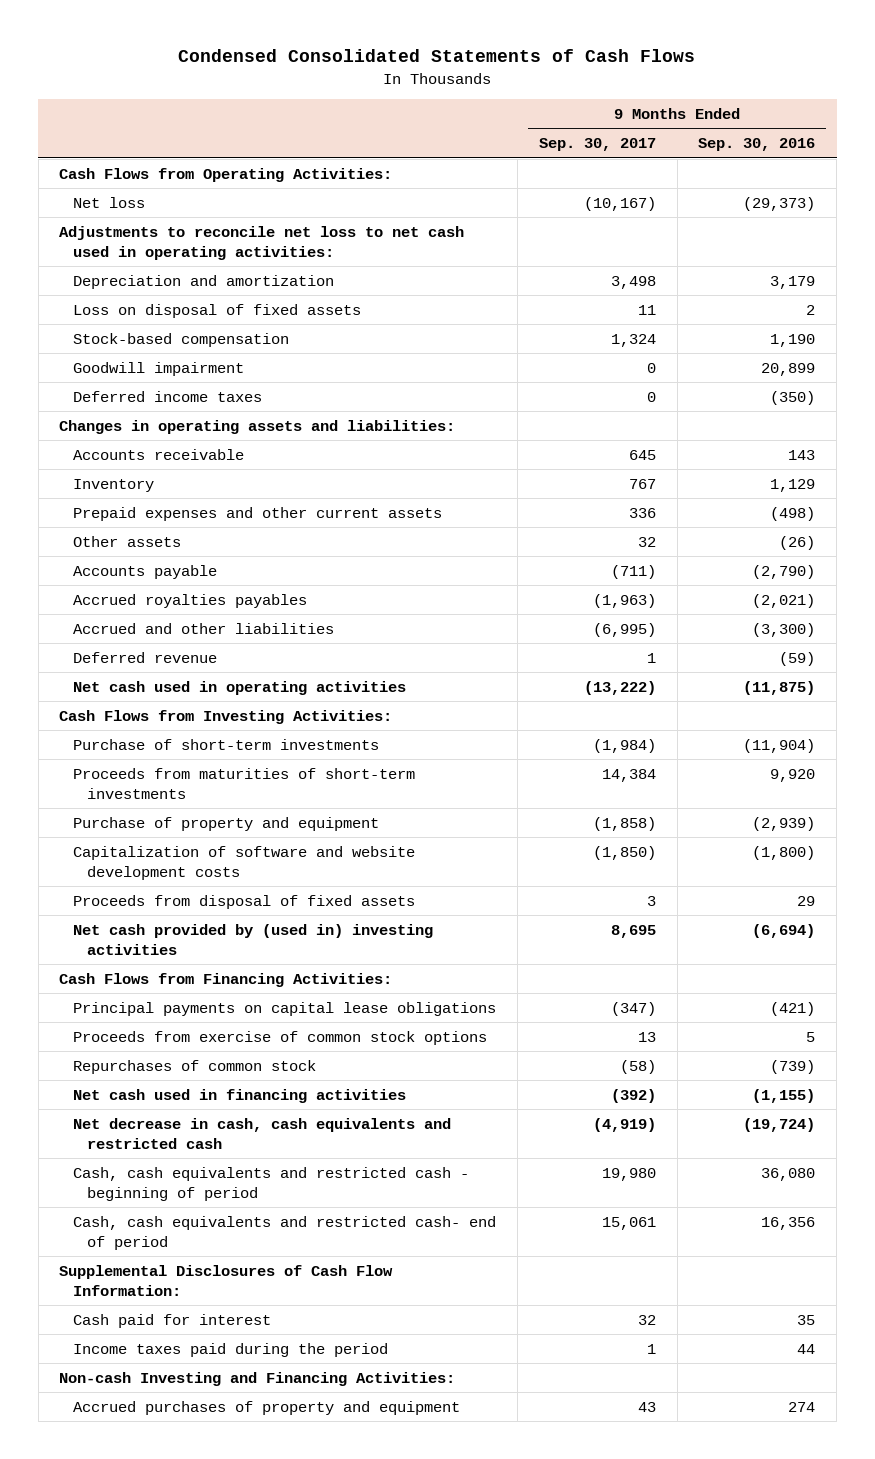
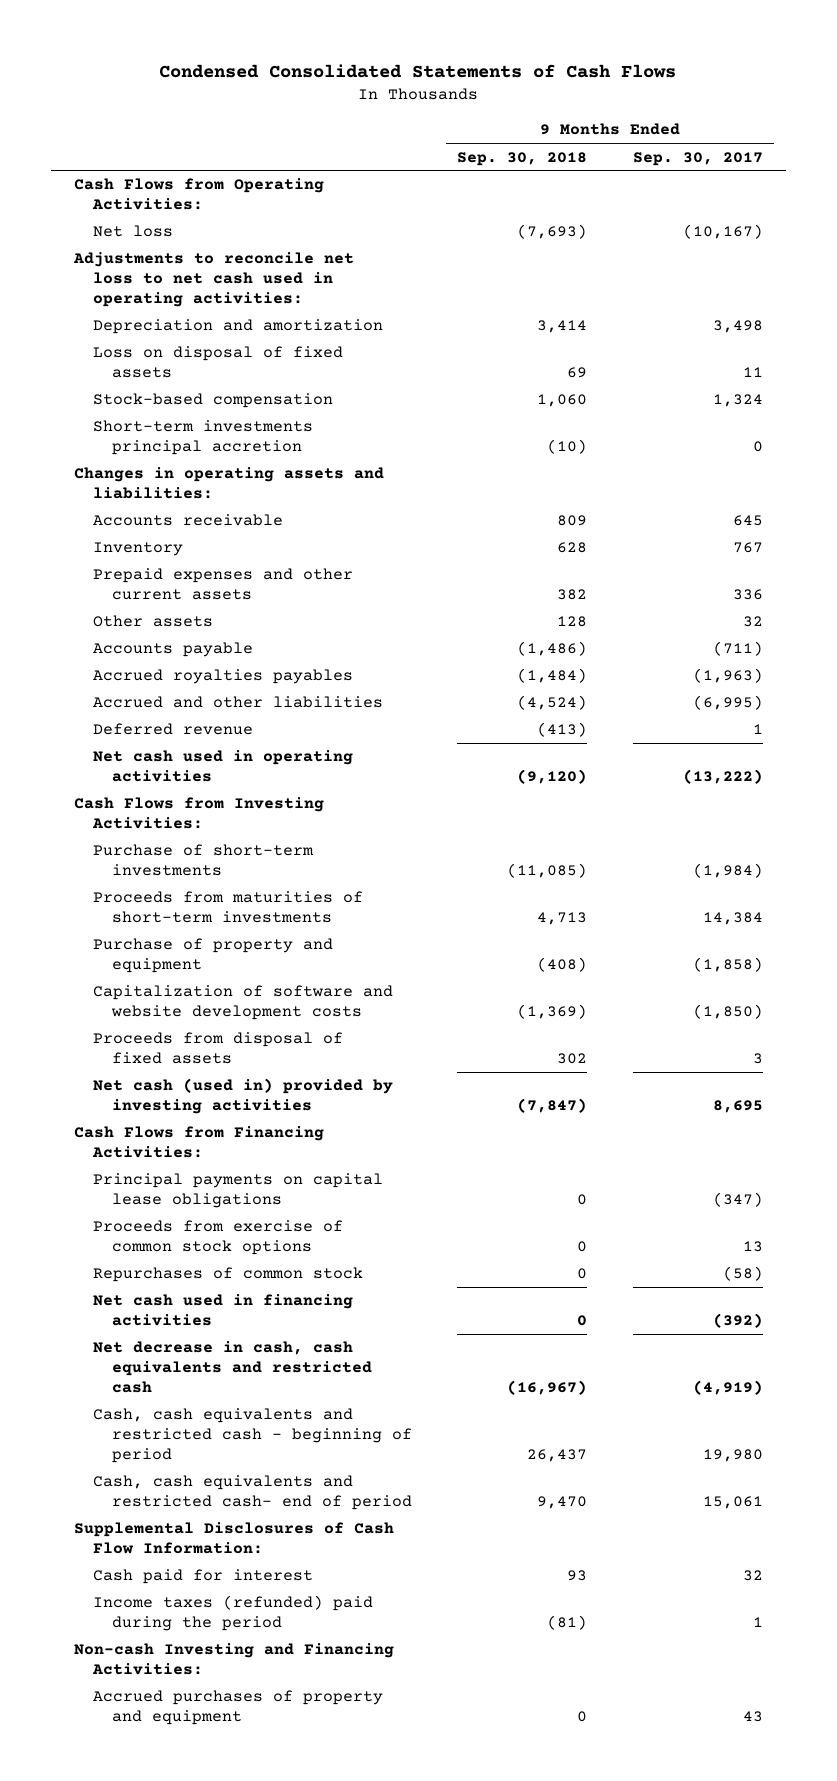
- | 9 Months Ended Sep. 30, 2017 | 9 Months Ended Sep. 30, 2016
+ | 9 Months Ended Sep. 30, 2018 | 9 Months Ended Sep. 30, 2017
- Goodwill impairment | 0 | 20,899
- Deferred income taxes | 0 | (350)
+ Short-term investments principal accretion | (10) | 0
- Net cash provided by (used in) investing activities | 8,695 | (6,694)
+ Net cash (used in) provided by investing activities | (7,847) | 8,695
- Income taxes paid during the period | 1 | 44
+ Income taxes (refunded) paid during the period | (81) | 1

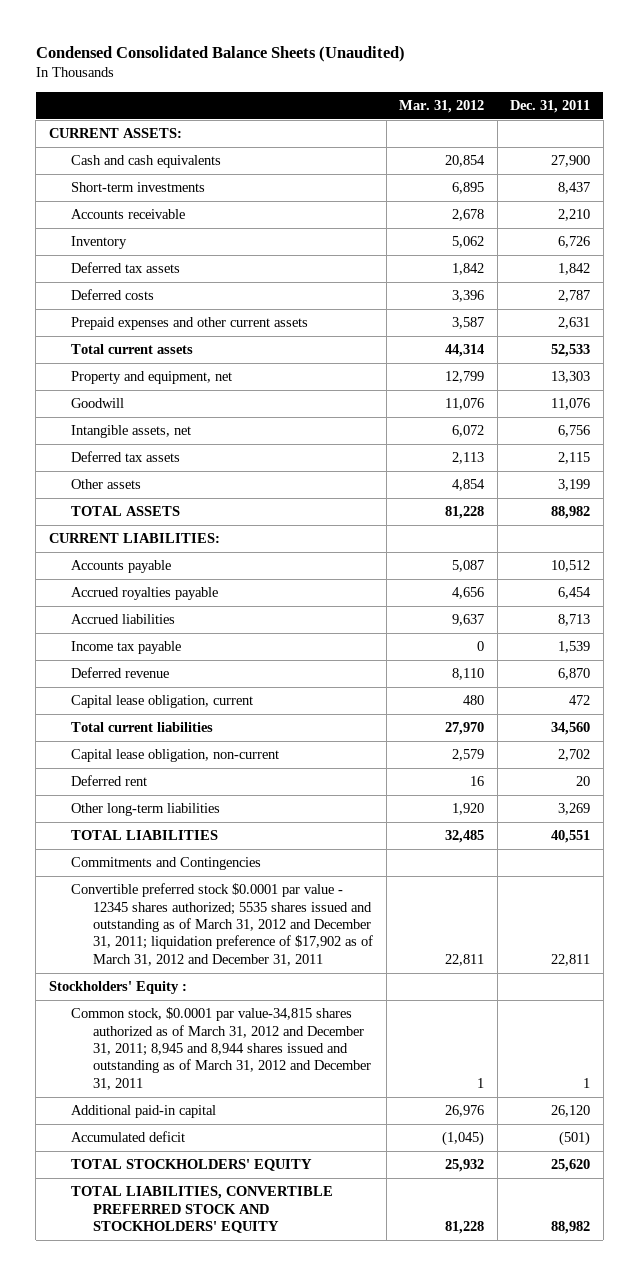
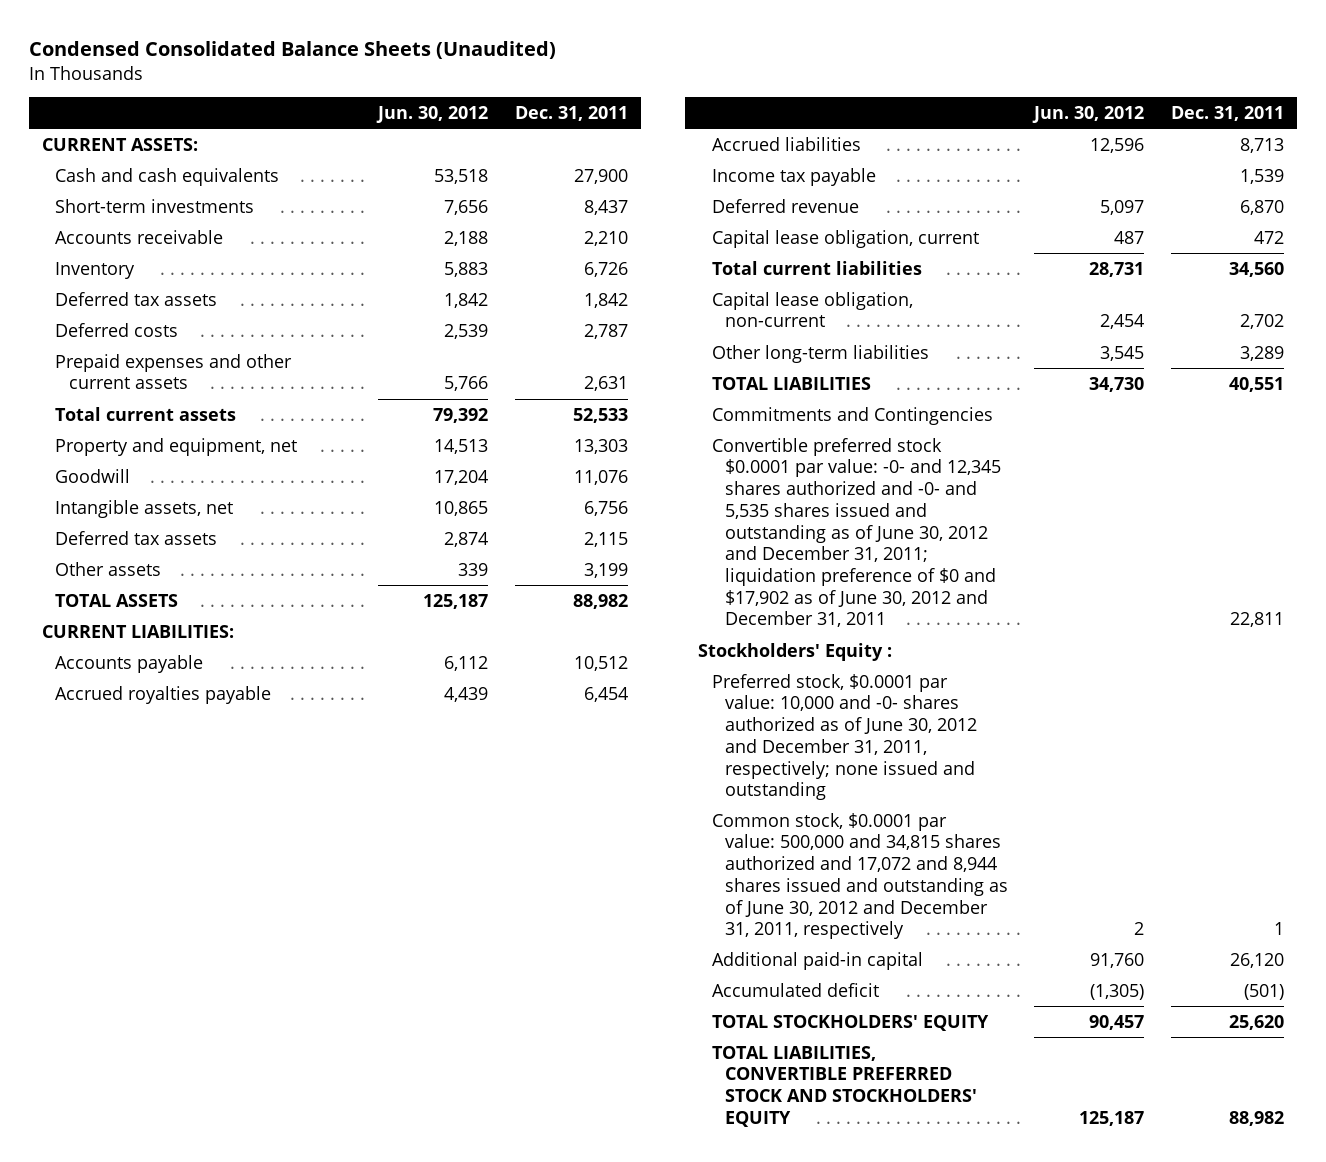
- | Mar. 31, 2012 | Dec. 31, 2011
+ | Jun. 30, 2012 | Dec. 31, 2011
- Deferred rent | 16 | 20
- Other long-term liabilities | 1,920 | 3,269
+ Other long-term liabilities | 3,545 | 3,289
- Convertible preferred stock $0.0001 par value - 12345 shares authorized; 5535 shares issued and outstanding as of March 31, 2012 and December 31, 2011; liquidation preference of $17,902 as of March 31, 2012 and December 31, 2011 | 22,811 | 22,811
+ Convertible preferred stock $0.0001 par value: -0- and 12,345 shares authorized and -0- and 5,535 shares issued and outstanding as of June 30, 2012 and December 31, 2011; liquidation preference of $0 and $17,902 as of June 30, 2012 and December 31, 2011 | | 22,811
- Common stock, $0.0001 par value-34,815 shares authorized as of March 31, 2012 and December 31, 2011; 8,945 and 8,944 shares issued and outstanding as of March 31, 2012 and December 31, 2011 | 1 | 1
+ Preferred stock, $0.0001 par value: 10,000 and -0- shares authorized as of June 30, 2012 and December 31, 2011, respectively; none issued and outstanding
+ Common stock, $0.0001 par value: 500,000 and 34,815 shares authorized and 17,072 and 8,944 shares issued and outstanding as of June 30, 2012 and December 31, 2011, respectively | 2 | 1

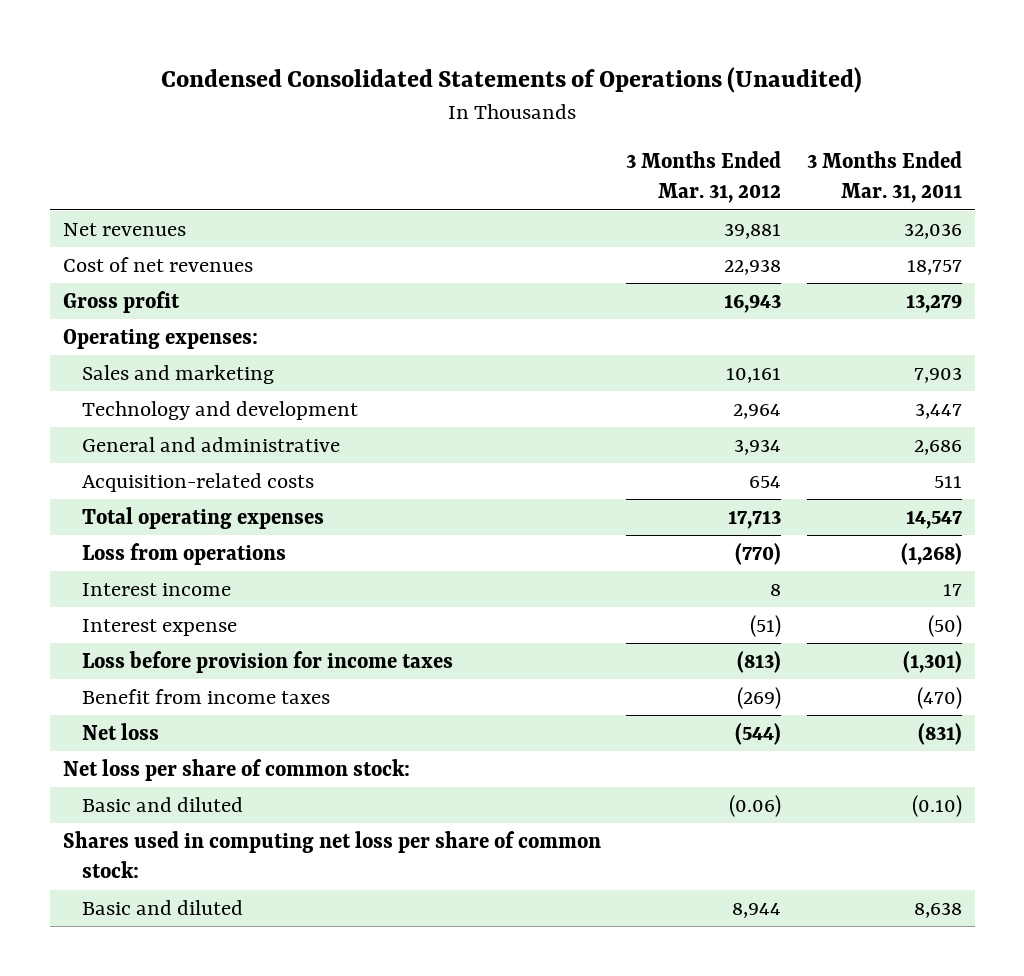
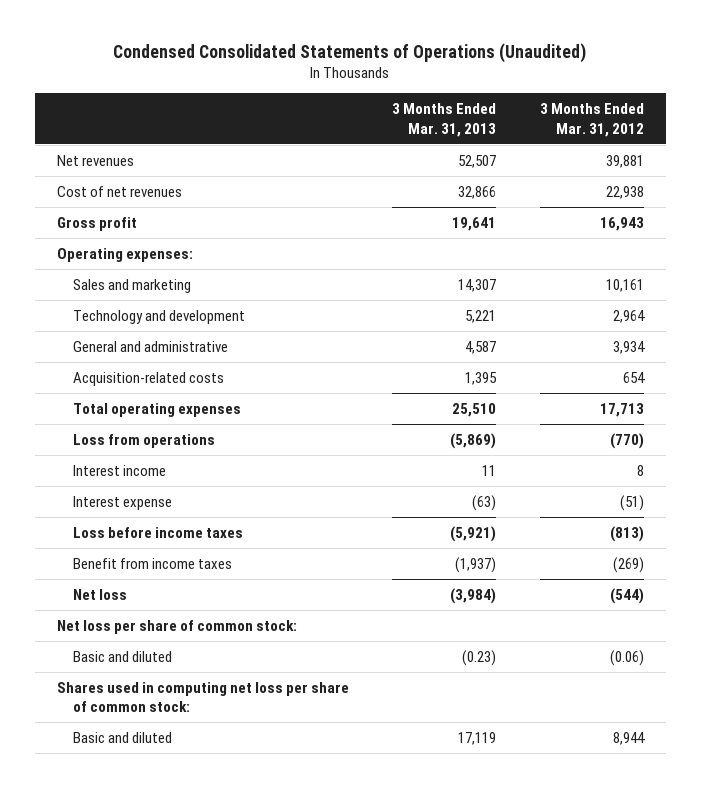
- | 3 Months Ended Mar. 31, 2012 | 3 Months Ended Mar. 31, 2011
+ | 3 Months Ended Mar. 31, 2013 | 3 Months Ended Mar. 31, 2012
- Loss before provision for income taxes | (813) | (1,301)
+ Loss before income taxes | (5,921) | (813)

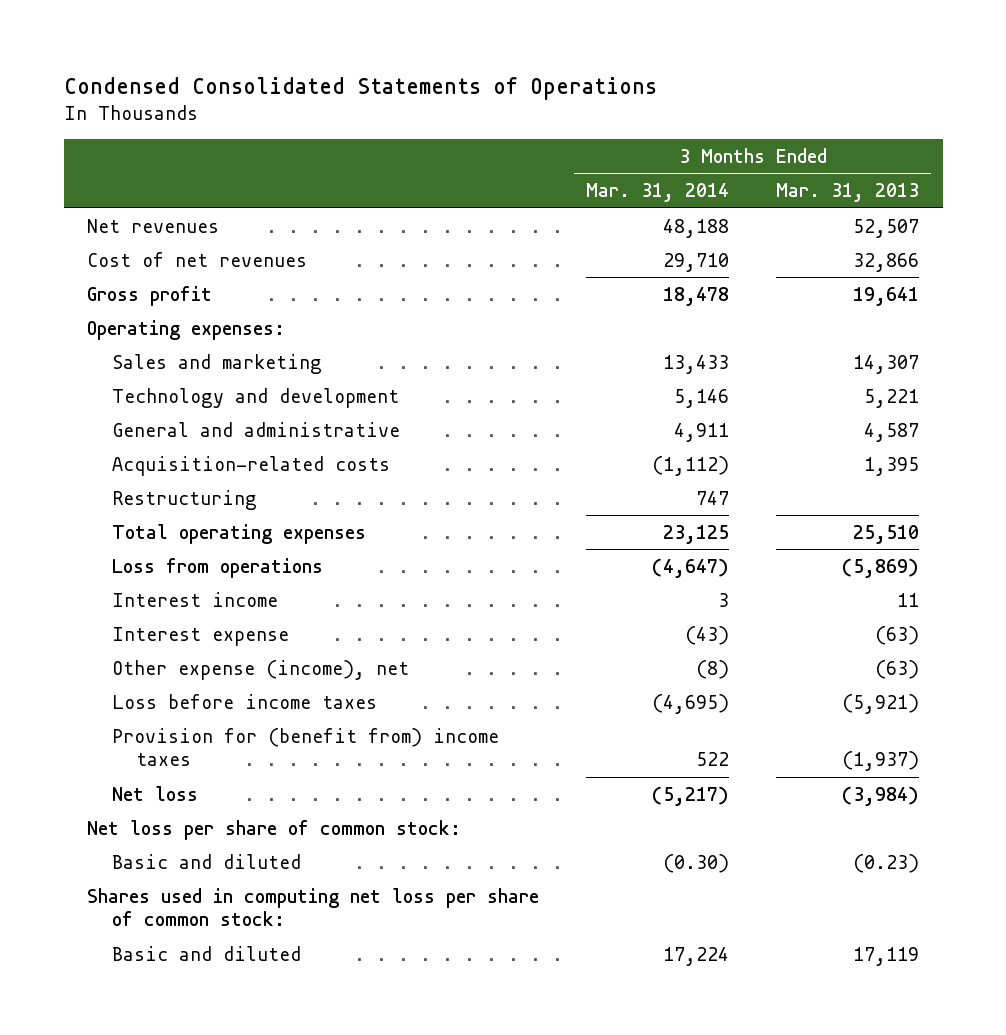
- Condensed Consolidated Statements of Operations (Unaudited)
+ Condensed Consolidated Statements of Operations
- | 3 Months Ended Mar. 31, 2013 | 3 Months Ended Mar. 31, 2012
+ | 3 Months Ended Mar. 31, 2014 | 3 Months Ended Mar. 31, 2013
+ Restructuring | 747 |
+ Other expense (income), net | (8) | (63)
- Benefit from income taxes | (1,937) | (269)
+ Provision for (benefit from) income taxes | 522 | (1,937)

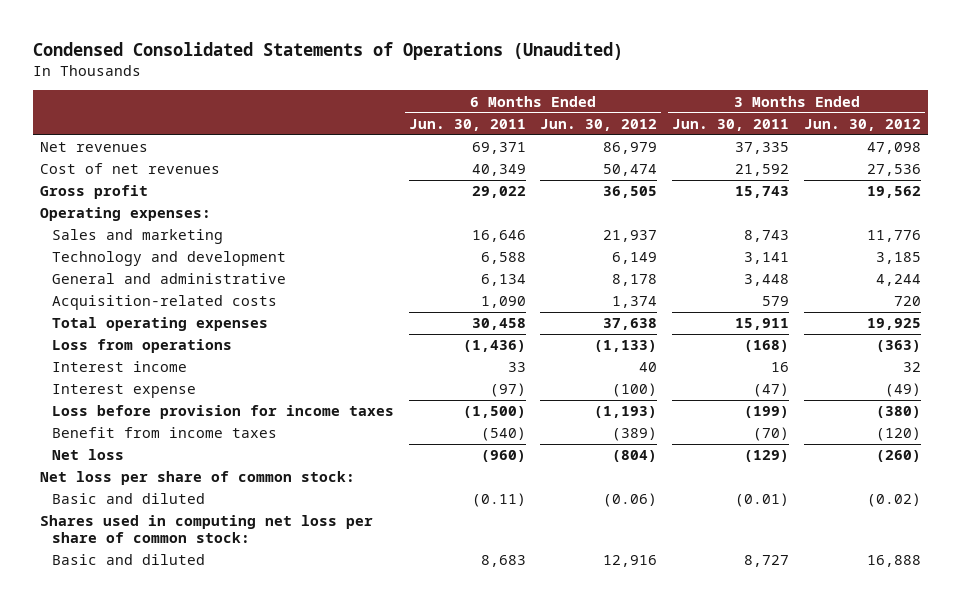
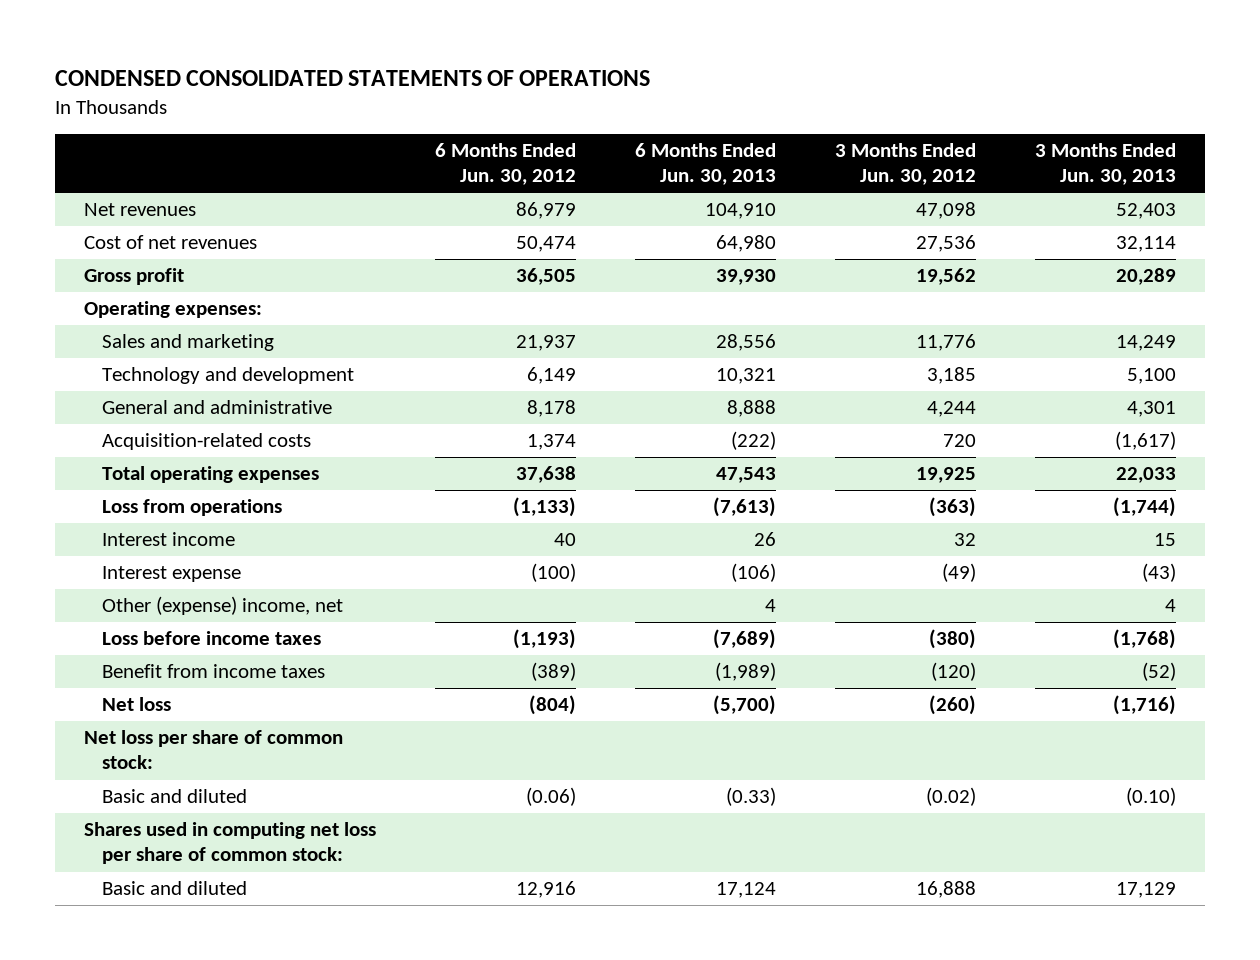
- Condensed Consolidated Statements of Operations (Unaudited)
+ CONDENSED CONSOLIDATED STATEMENTS OF OPERATIONS
- | 6 Months Ended Jun. 30, 2011 | 6 Months Ended Jun. 30, 2012 | 3 Months Ended Jun. 30, 2011 | 3 Months Ended Jun. 30, 2012
+ | 6 Months Ended Jun. 30, 2012 | 6 Months Ended Jun. 30, 2013 | 3 Months Ended Jun. 30, 2012 | 3 Months Ended Jun. 30, 2013
- Loss before provision for income taxes | (1,500) | (1,193) | (199) | (380)
+ Other (expense) income, net | | 4 | | 4
+ Loss before income taxes | (1,193) | (7,689) | (380) | (1,768)

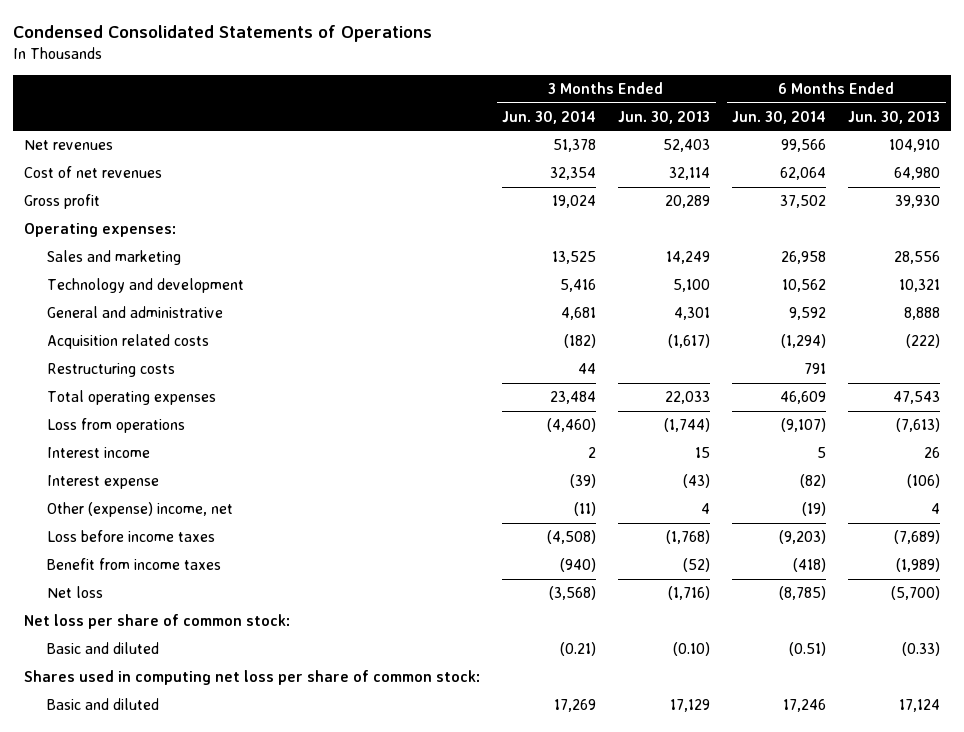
- CONDENSED CONSOLIDATED STATEMENTS OF OPERATIONS
+ Condensed Consolidated Statements of Operations
- | 6 Months Ended Jun. 30, 2012 | 6 Months Ended Jun. 30, 2013 | 3 Months Ended Jun. 30, 2012 | 3 Months Ended Jun. 30, 2013
+ | 3 Months Ended Jun. 30, 2014 | 3 Months Ended Jun. 30, 2013 | 6 Months Ended Jun. 30, 2014 | 6 Months Ended Jun. 30, 2013
- Acquisition-related costs | 1,374 | (222) | 720 | (1,617)
+ Acquisition related costs | (182) | (1,617) | (1,294) | (222)
+ Restructuring costs | 44 | | 791 |

